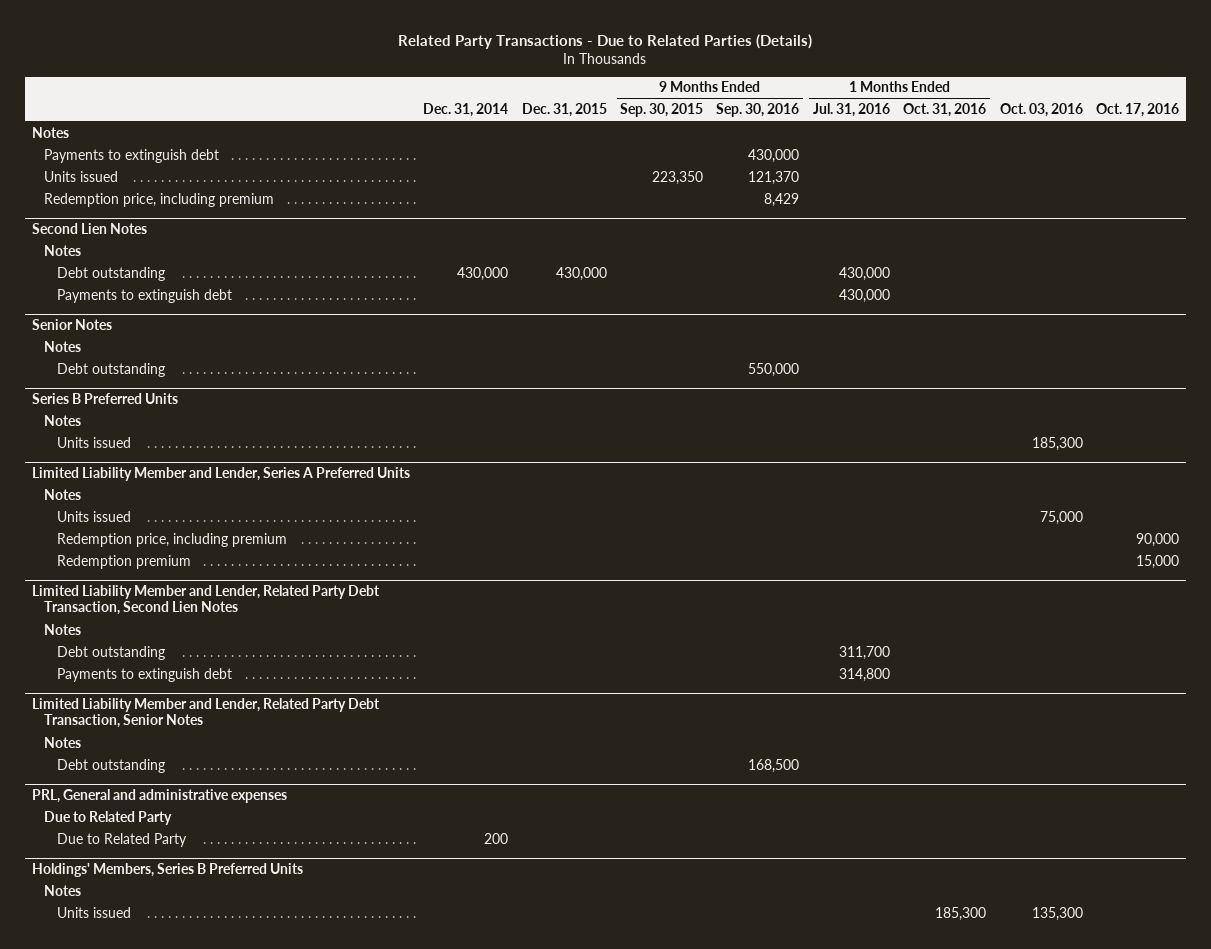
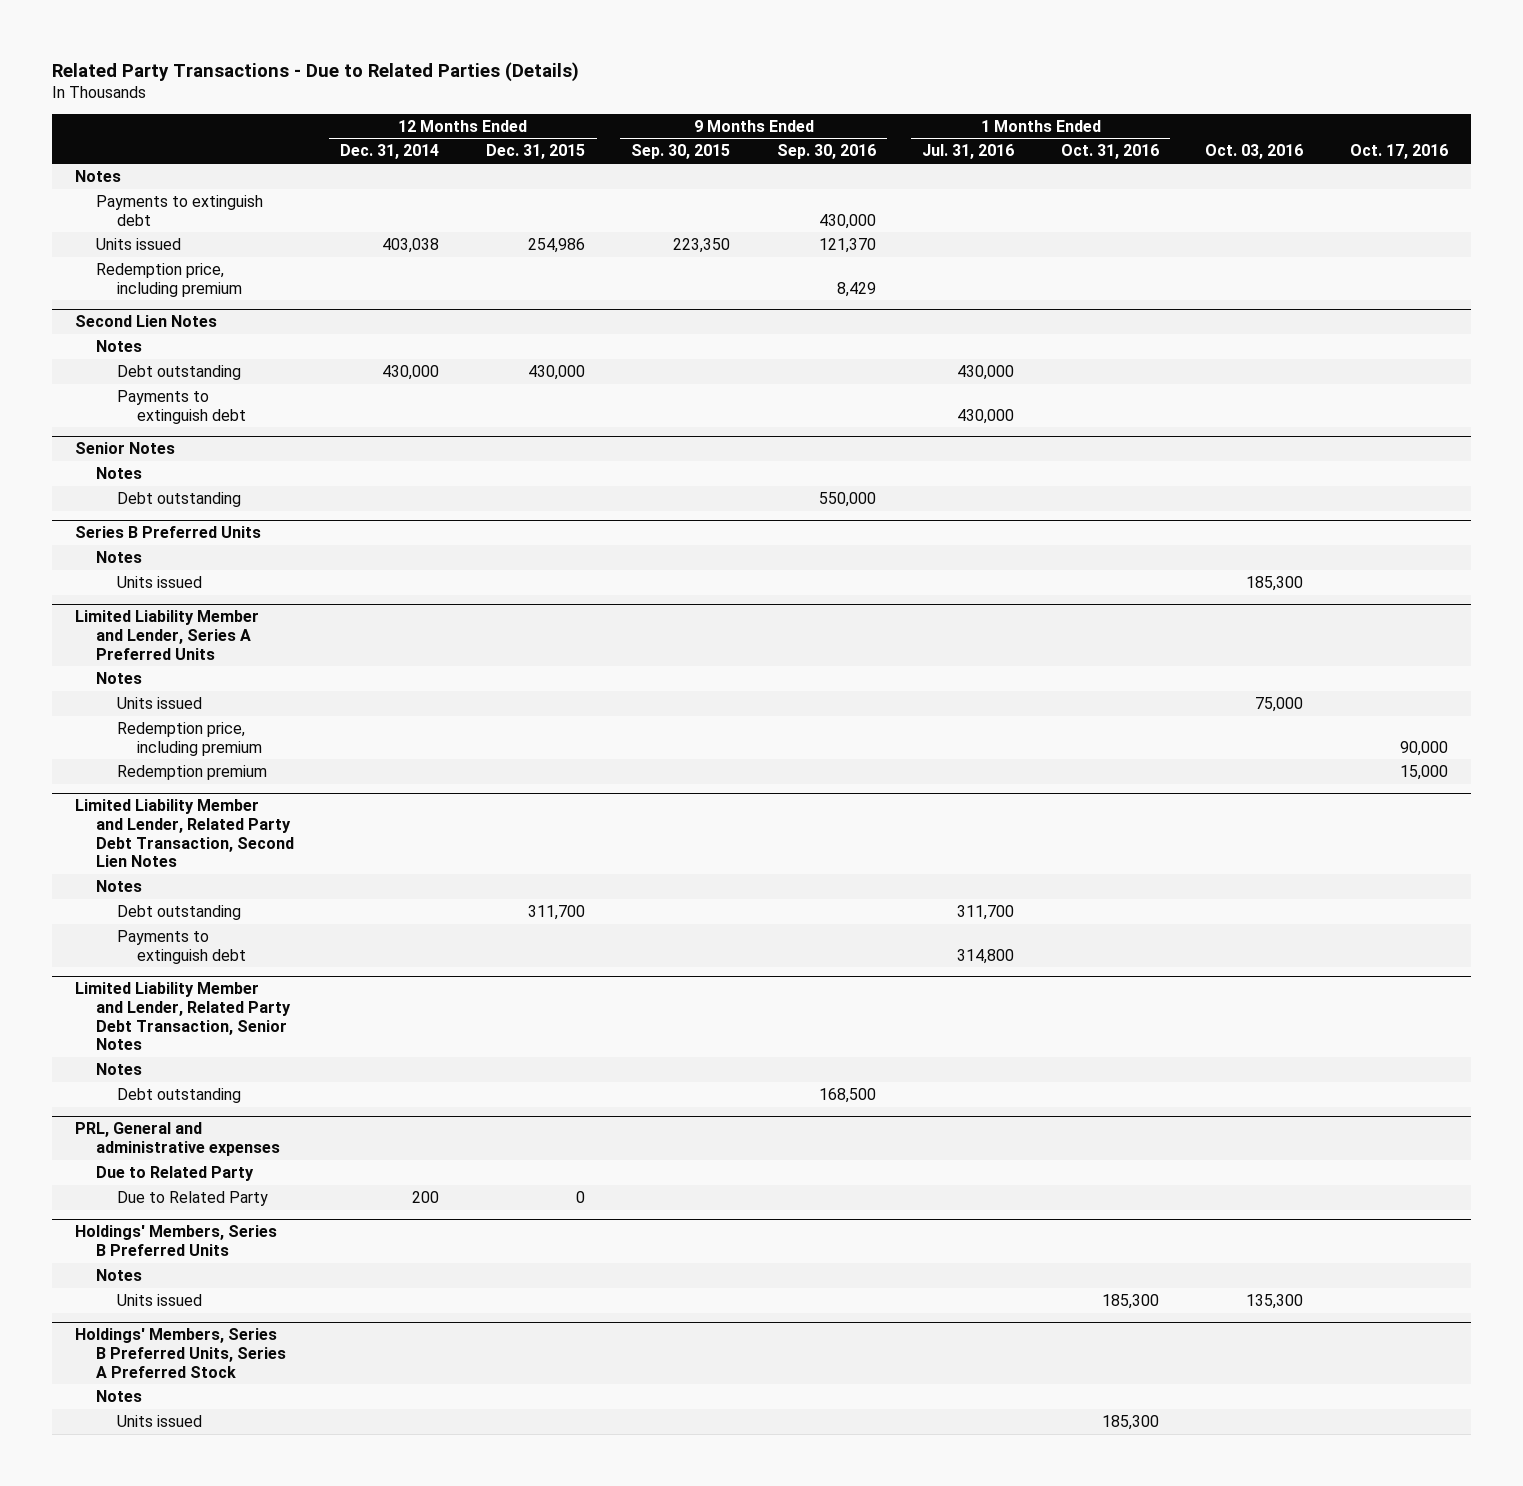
- | Dec. 31, 2014 | Dec. 31, 2015 | 9 Months Ended Sep. 30, 2015 | 9 Months Ended Sep. 30, 2016 | 1 Months Ended Jul. 31, 2016 | 1 Months Ended Oct. 31, 2016 | Oct. 03, 2016 | Oct. 17, 2016
+ | 12 Months Ended Dec. 31, 2014 | 12 Months Ended Dec. 31, 2015 | 9 Months Ended Sep. 30, 2015 | 9 Months Ended Sep. 30, 2016 | 1 Months Ended Jul. 31, 2016 | 1 Months Ended Oct. 31, 2016 | Oct. 03, 2016 | Oct. 17, 2016
+ Holdings' Members, Series B Preferred Units, Series A Preferred Stock
+ Notes
+ Units issued | | | | | | 185,300 | |

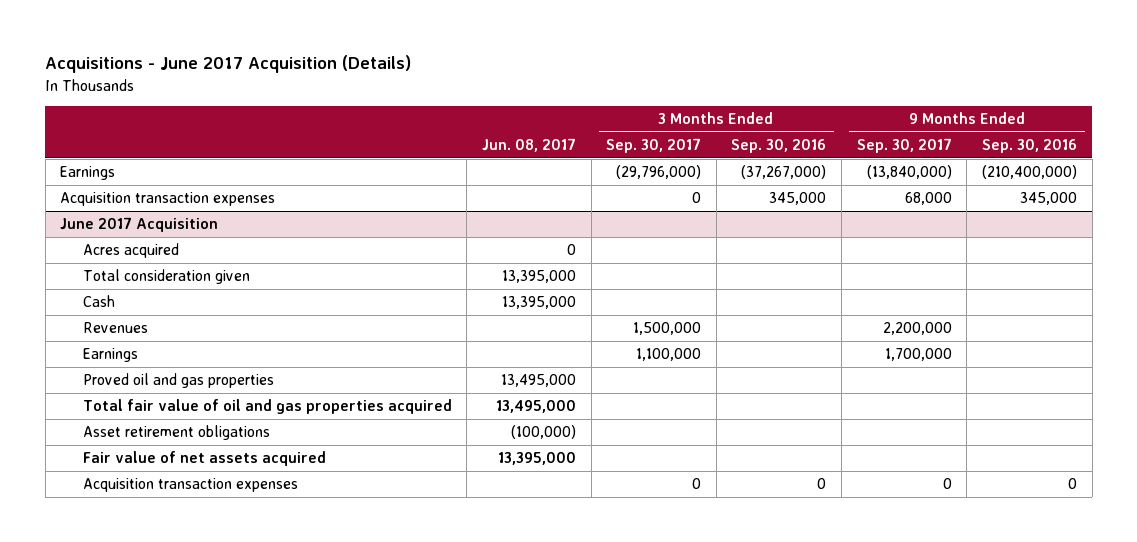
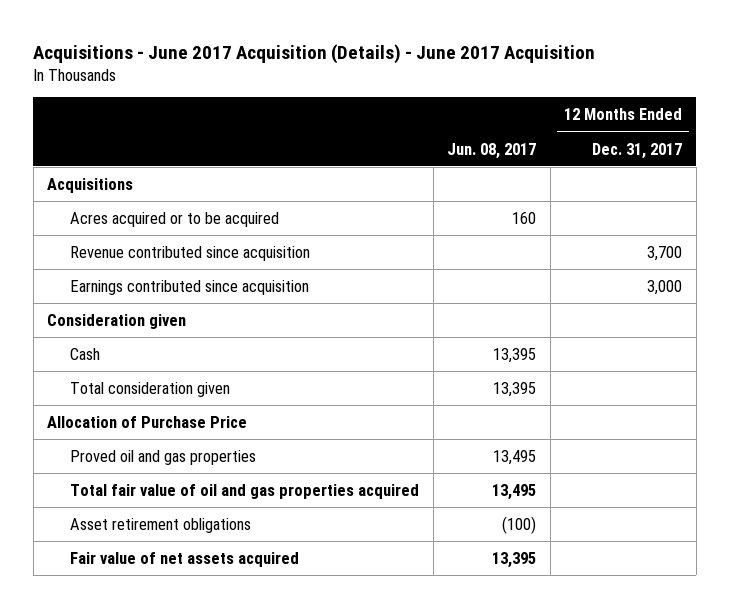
- Acquisitions - June 2017 Acquisition (Details)
+ Acquisitions - June 2017 Acquisition (Details) - June 2017 Acquisition
- | Jun. 08, 2017 | 3 Months Ended Sep. 30, 2017 | 3 Months Ended Sep. 30, 2016 | 9 Months Ended Sep. 30, 2017 | 9 Months Ended Sep. 30, 2016
+ | Jun. 08, 2017 | 12 Months Ended Dec. 31, 2017
- Earnings | | (29,796,000) | (37,267,000) | (13,840,000) | (210,400,000)
- Acquisition transaction expenses | | 0 | 345,000 | 68,000 | 345,000
- June 2017 Acquisition
- Acres acquired | 0 | | | |
- Total consideration given | 13,395,000 | | | |
- Cash | 13,395,000 | | | |
- Revenues | | 1,500,000 | | 2,200,000 |
- Earnings | | 1,100,000 | | 1,700,000 |
- Proved oil and gas properties | 13,495,000 | | | |
- Total fair value of oil and gas properties acquired | 13,495,000 | | | |
- Asset retirement obligations | (100,000) | | | |
- Fair value of net assets acquired | 13,395,000 | | | |
- Acquisition transaction expenses | | 0 | 0 | 0 | 0
+ Acquisitions
+ Acres acquired or to be acquired | 160 |
+ Revenue contributed since acquisition | | 3,700
+ Earnings contributed since acquisition | | 3,000
+ Consideration given
+ Cash | 13,395 |
+ Total consideration given | 13,395 |
+ Allocation of Purchase Price
+ Proved oil and gas properties | 13,495 |
+ Total fair value of oil and gas properties acquired | 13,495 |
+ Asset retirement obligations | (100) |
+ Fair value of net assets acquired | 13,395 |

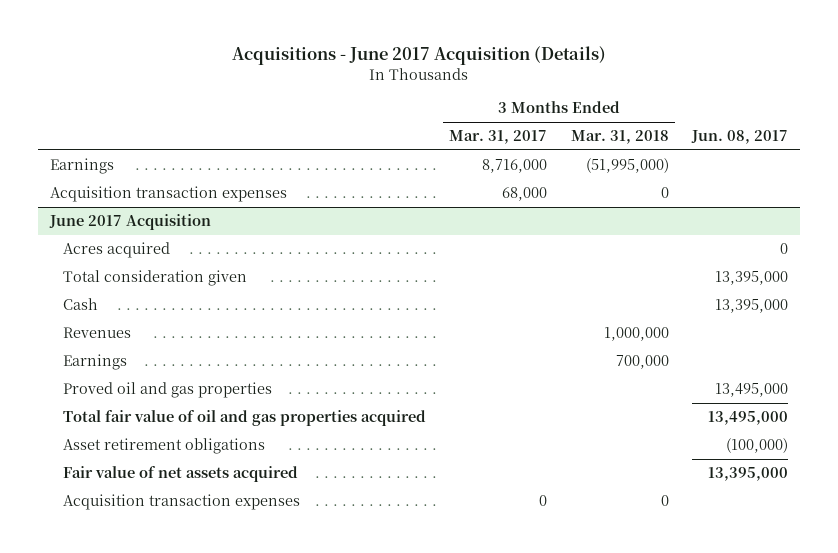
- Acquisitions - June 2017 Acquisition (Details) - June 2017 Acquisition
+ Acquisitions - June 2017 Acquisition (Details)
- | Jun. 08, 2017 | 12 Months Ended Dec. 31, 2017
+ | 3 Months Ended Mar. 31, 2017 | 3 Months Ended Mar. 31, 2018 | Jun. 08, 2017
- Acquisitions
- Acres acquired or to be acquired | 160 |
- Revenue contributed since acquisition | | 3,700
- Earnings contributed since acquisition | | 3,000
- Consideration given
- Cash | 13,395 |
- Total consideration given | 13,395 |
- Allocation of Purchase Price
- Proved oil and gas properties | 13,495 |
- Total fair value of oil and gas properties acquired | 13,495 |
- Asset retirement obligations | (100) |
- Fair value of net assets acquired | 13,395 |
+ Earnings | 8,716,000 | (51,995,000) |
+ Acquisition transaction expenses | 68,000 | 0 |
+ June 2017 Acquisition
+ Acres acquired | | | 0
+ Total consideration given | | | 13,395,000
+ Cash | | | 13,395,000
+ Revenues | | 1,000,000 |
+ Earnings | | 700,000 |
+ Proved oil and gas properties | | | 13,495,000
+ Total fair value of oil and gas properties acquired | | | 13,495,000
+ Asset retirement obligations | | | (100,000)
+ Fair value of net assets acquired | | | 13,395,000
+ Acquisition transaction expenses | 0 | 0 |

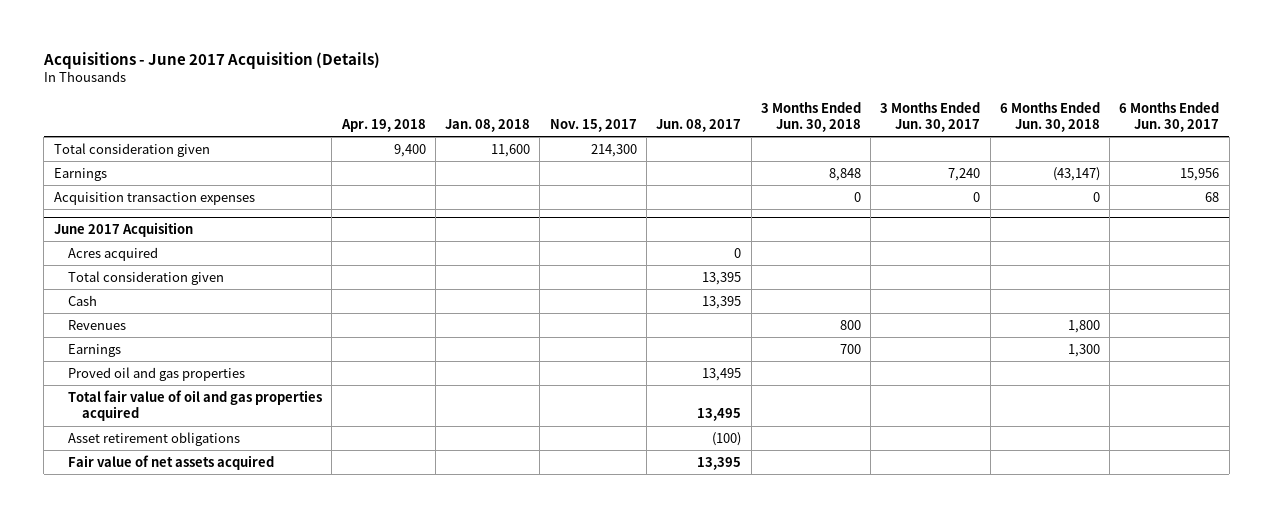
- | 3 Months Ended Mar. 31, 2017 | 3 Months Ended Mar. 31, 2018 | Jun. 08, 2017
+ | Apr. 19, 2018 | Jan. 08, 2018 | Nov. 15, 2017 | Jun. 08, 2017 | 3 Months Ended Jun. 30, 2018 | 3 Months Ended Jun. 30, 2017 | 6 Months Ended Jun. 30, 2018 | 6 Months Ended Jun. 30, 2017
+ Total consideration given | 9,400 | 11,600 | 214,300 | | | | |
@ June 2017 Acquisition
- Total consideration given | | | 13,395,000
- Cash | | | 13,395,000
+ Total consideration given | | | | 13,395 | | | |
+ Cash | | | | 13,395 | | | |
- Proved oil and gas properties | | | 13,495,000
- Total fair value of oil and gas properties acquired | | | 13,495,000
- Asset retirement obligations | | | (100,000)
- Fair value of net assets acquired | | | 13,395,000
- Acquisition transaction expenses | 0 | 0 |
+ Proved oil and gas properties | | | | 13,495 | | | |
+ Total fair value of oil and gas properties acquired | | | | 13,495 | | | |
+ Asset retirement obligations | | | | (100) | | | |
+ Fair value of net assets acquired | | | | 13,395 | | | |

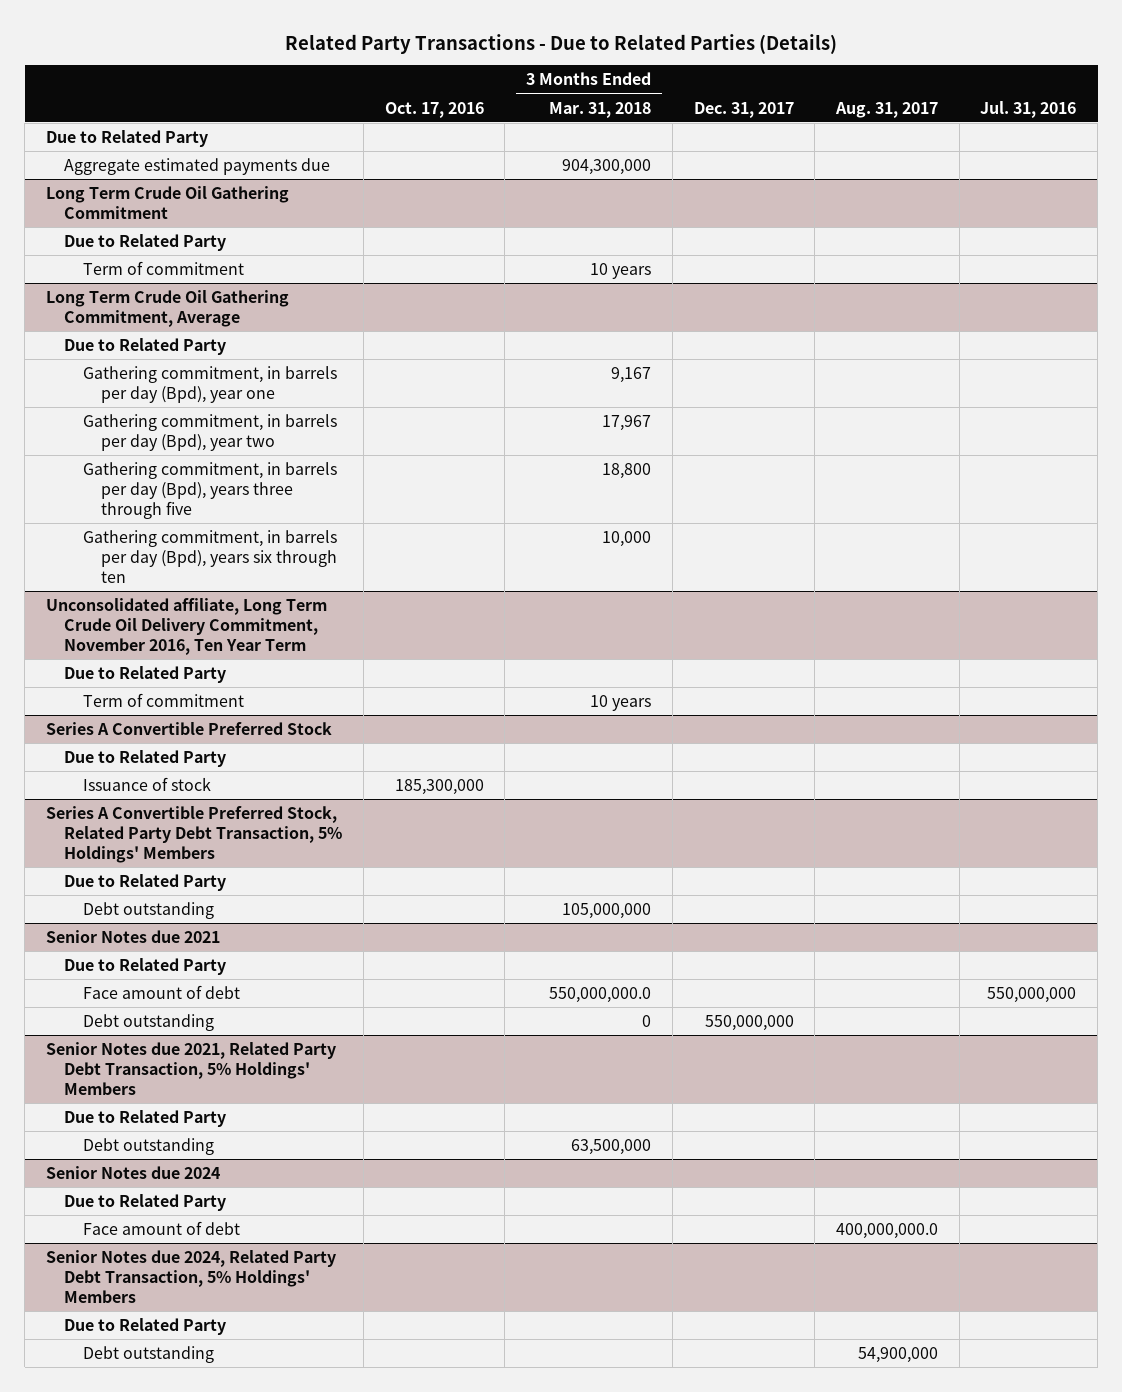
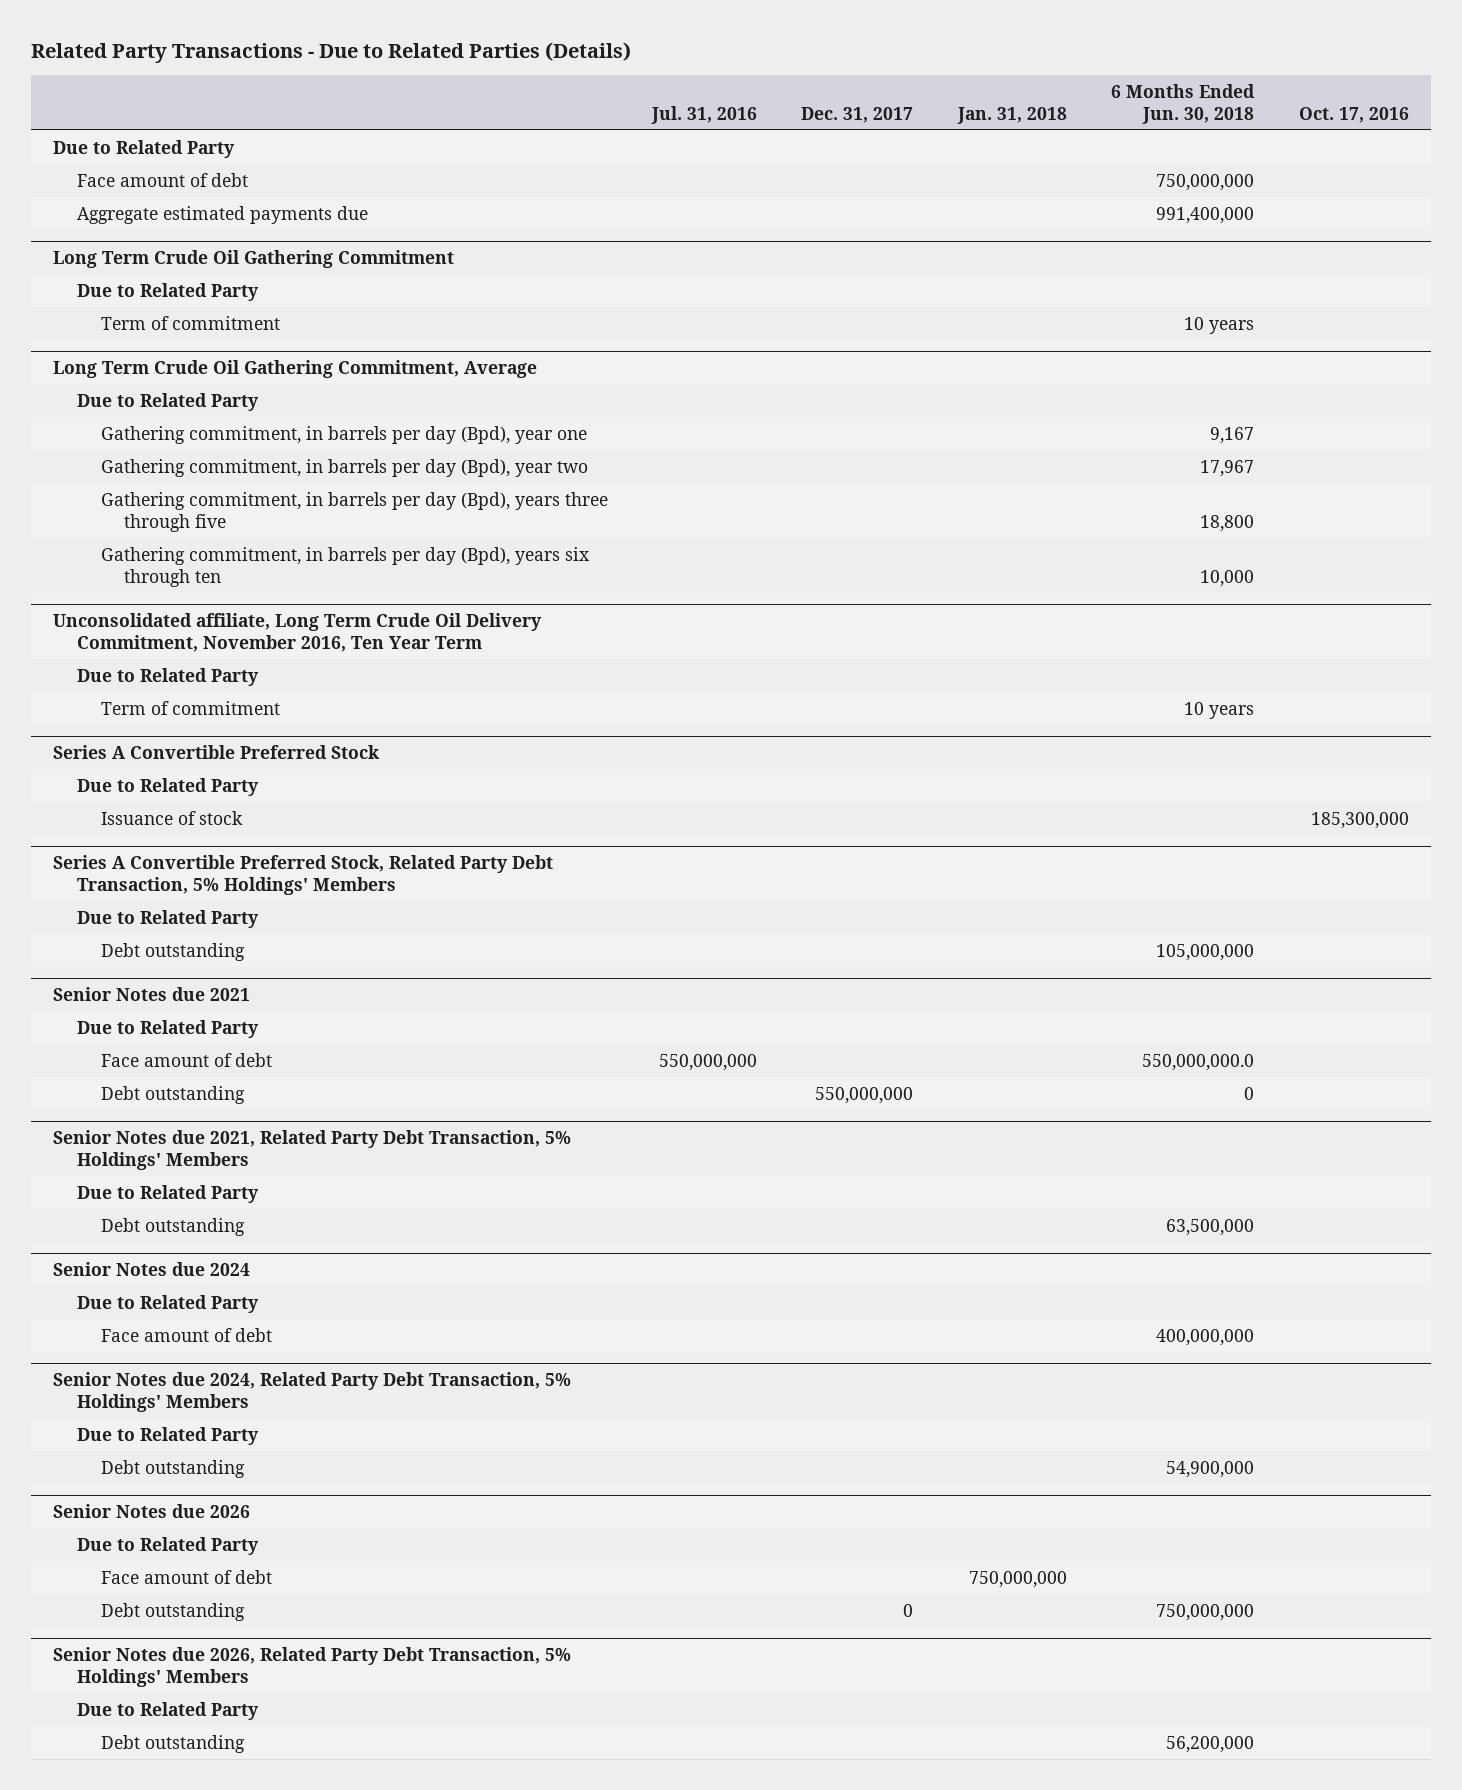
- | Oct. 17, 2016 | 3 Months Ended Mar. 31, 2018 | Dec. 31, 2017 | Aug. 31, 2017 | Jul. 31, 2016
+ | Jul. 31, 2016 | Dec. 31, 2017 | Jan. 31, 2018 | 6 Months Ended Jun. 30, 2018 | Oct. 17, 2016
+ Face amount of debt | | | | 750,000,000 |
+ Senior Notes due 2026
+ Due to Related Party
+ Face amount of debt | | | 750,000,000 | |
+ Debt outstanding | | 0 | | 750,000,000 |
+ Senior Notes due 2026, Related Party Debt Transaction, 5% Holdings' Members
+ Due to Related Party
+ Debt outstanding | | | | 56,200,000 |

